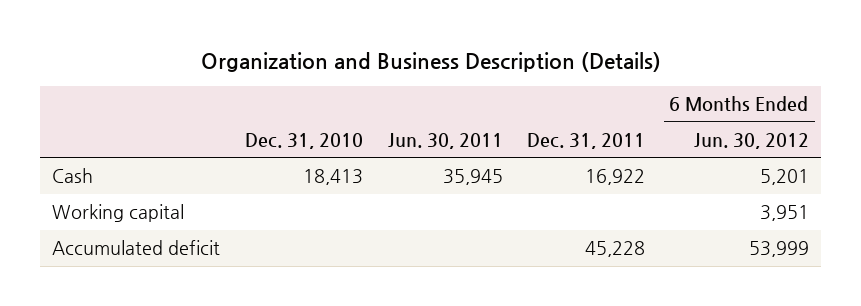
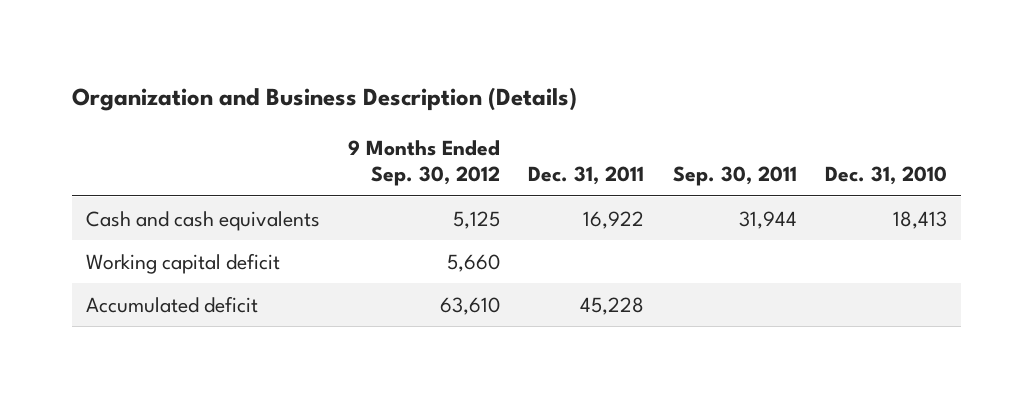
- | Dec. 31, 2010 | Jun. 30, 2011 | Dec. 31, 2011 | 6 Months Ended Jun. 30, 2012
+ | 9 Months Ended Sep. 30, 2012 | Dec. 31, 2011 | Sep. 30, 2011 | Dec. 31, 2010
- Cash | 18,413 | 35,945 | 16,922 | 5,201
- Working capital | | | | 3,951
+ Cash and cash equivalents | 5,125 | 16,922 | 31,944 | 18,413
+ Working capital deficit | 5,660 | | |

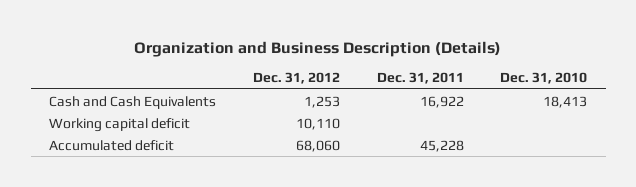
- | 9 Months Ended Sep. 30, 2012 | Dec. 31, 2011 | Sep. 30, 2011 | Dec. 31, 2010
+ | Dec. 31, 2012 | Dec. 31, 2011 | Dec. 31, 2010
- Cash and cash equivalents | 5,125 | 16,922 | 31,944 | 18,413
+ Cash and Cash Equivalents | 1,253 | 16,922 | 18,413

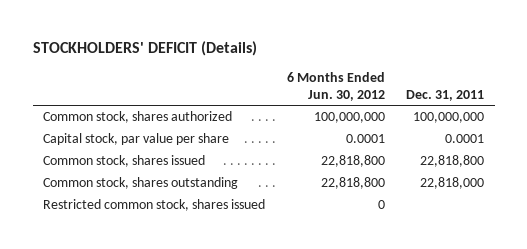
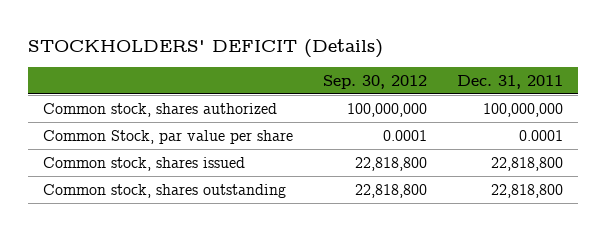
- | 6 Months Ended Jun. 30, 2012 | Dec. 31, 2011
+ | Sep. 30, 2012 | Dec. 31, 2011
- Capital stock, par value per share | 0.0001 | 0.0001
+ Common Stock, par value per share | 0.0001 | 0.0001
- Common stock, shares outstanding | 22,818,800 | 22,818,000
- Restricted common stock, shares issued | 0 |
+ Common stock, shares outstanding | 22,818,800 | 22,818,800

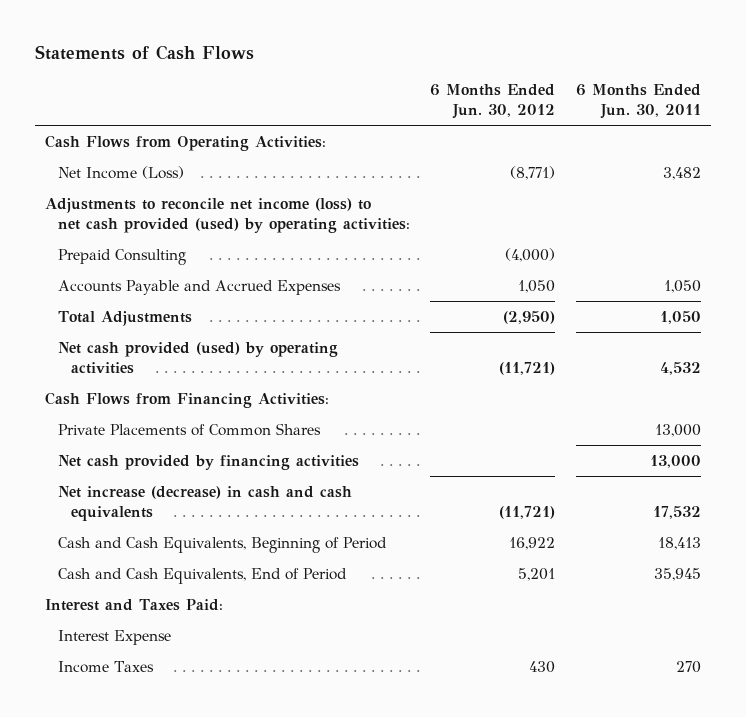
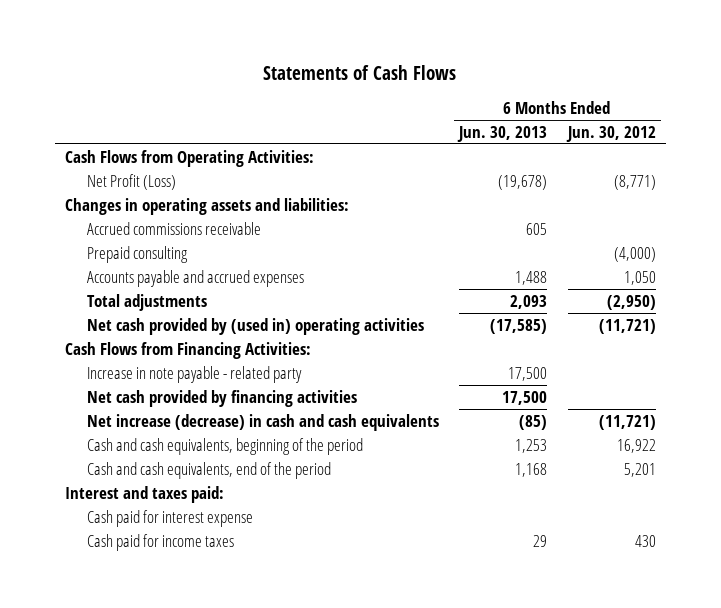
- | 6 Months Ended Jun. 30, 2012 | 6 Months Ended Jun. 30, 2011
+ | 6 Months Ended Jun. 30, 2013 | 6 Months Ended Jun. 30, 2012
- Net Income (Loss) | (8,771) | 3,482
- Adjustments to reconcile net income (loss) to net cash provided (used) by operating activities:
- Prepaid Consulting | (4,000) |
- Accounts Payable and Accrued Expenses | 1,050 | 1,050
- Total Adjustments | (2,950) | 1,050
- Net cash provided (used) by operating activities | (11,721) | 4,532
+ Net Profit (Loss) | (19,678) | (8,771)
+ Changes in operating assets and liabilities:
+ Accrued commissions receivable | 605 |
+ Prepaid consulting | | (4,000)
+ Accounts payable and accrued expenses | 1,488 | 1,050
+ Total adjustments | 2,093 | (2,950)
+ Net cash provided by (used in) operating activities | (17,585) | (11,721)
- Private Placements of Common Shares | | 13,000
+ Increase in note payable - related party | 17,500 |
- Cash and Cash Equivalents, Beginning of Period | 16,922 | 18,413
- Cash and Cash Equivalents, End of Period | 5,201 | 35,945
- Interest and Taxes Paid:
- Interest Expense
- Income Taxes | 430 | 270
+ Cash and cash equivalents, beginning of the period | 1,253 | 16,922
+ Cash and cash equivalents, end of the period | 1,168 | 5,201
+ Interest and taxes paid:
+ Cash paid for interest expense
+ Cash paid for income taxes | 29 | 430

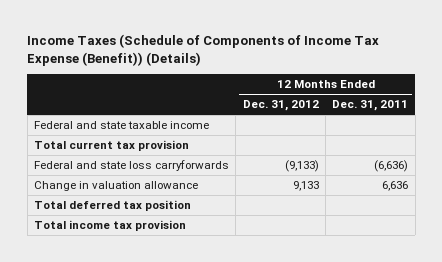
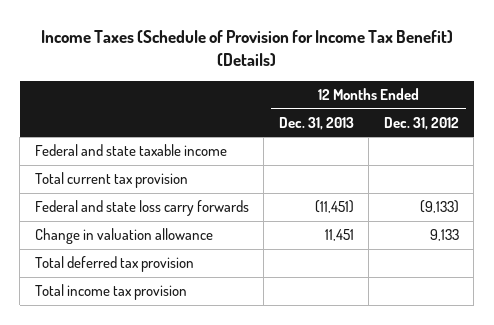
- Income Taxes (Schedule of Components of Income Tax Expense (Benefit)) (Details)
+ Income Taxes (Schedule of Provision for Income Tax Benefit) (Details)
- | 12 Months Ended Dec. 31, 2012 | 12 Months Ended Dec. 31, 2011
+ | 12 Months Ended Dec. 31, 2013 | 12 Months Ended Dec. 31, 2012
- Federal and state loss carryforwards | (9,133) | (6,636)
+ Federal and state loss carry forwards | (11,451) | (9,133)
- Total deferred tax position
+ Total deferred tax provision

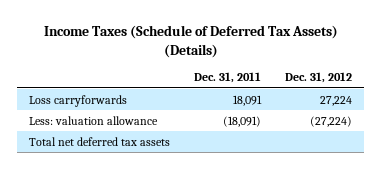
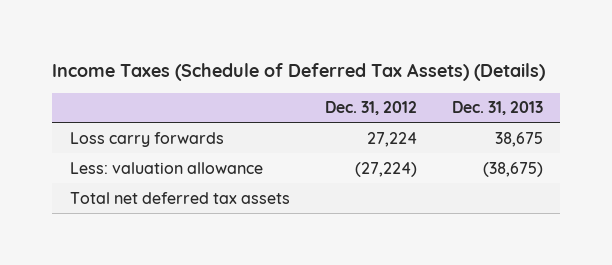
- | Dec. 31, 2011 | Dec. 31, 2012
+ | Dec. 31, 2012 | Dec. 31, 2013
- Loss carryforwards | 18,091 | 27,224
+ Loss carry forwards | 27,224 | 38,675

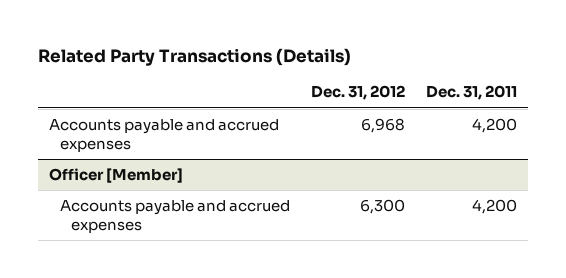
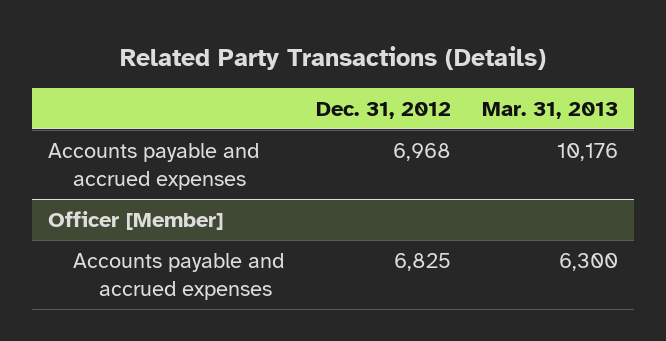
- | Dec. 31, 2012 | Dec. 31, 2011
+ | Dec. 31, 2012 | Mar. 31, 2013
@ Officer [Member]
- Accounts payable and accrued expenses | 6,300 | 4,200
+ Accounts payable and accrued expenses | 6,825 | 6,300

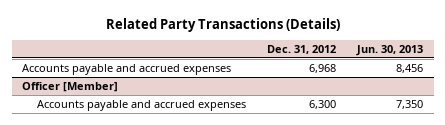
- | Dec. 31, 2012 | Mar. 31, 2013
+ | Dec. 31, 2012 | Jun. 30, 2013
@ Officer [Member]
- Accounts payable and accrued expenses | 6,825 | 6,300
+ Accounts payable and accrued expenses | 6,300 | 7,350

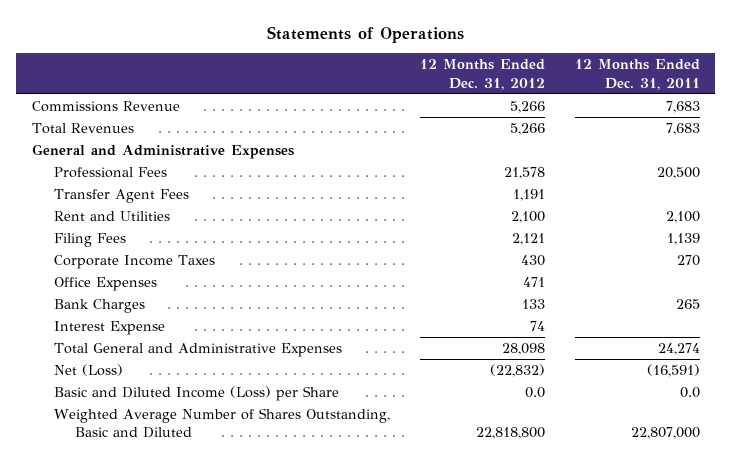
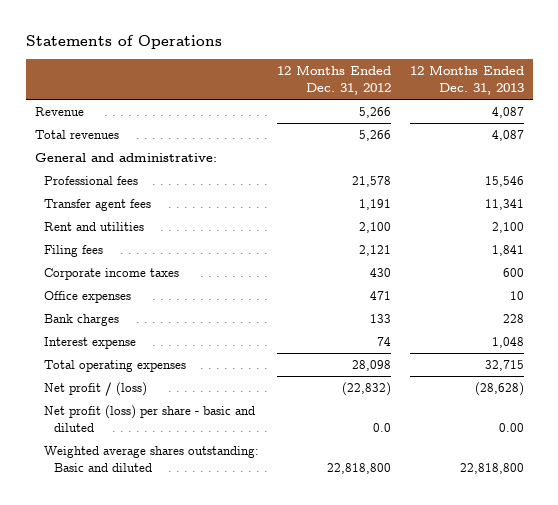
- | 12 Months Ended Dec. 31, 2012 | 12 Months Ended Dec. 31, 2011
+ | 12 Months Ended Dec. 31, 2012 | 12 Months Ended Dec. 31, 2013
- Commissions Revenue | 5,266 | 7,683
- Total Revenues | 5,266 | 7,683
- General and Administrative Expenses
- Professional Fees | 21,578 | 20,500
- Transfer Agent Fees | 1,191 |
- Rent and Utilities | 2,100 | 2,100
- Filing Fees | 2,121 | 1,139
- Corporate Income Taxes | 430 | 270
- Office Expenses | 471 |
- Bank Charges | 133 | 265
- Interest Expense | 74 |
- Total General and Administrative Expenses | 28,098 | 24,274
- Net (Loss) | (22,832) | (16,591)
- Basic and Diluted Income (Loss) per Share | 0.0 | 0.0
- Weighted Average Number of Shares Outstanding, Basic and Diluted | 22,818,800 | 22,807,000
+ Revenue | 5,266 | 4,087
+ Total revenues | 5,266 | 4,087
+ General and administrative:
+ Professional fees | 21,578 | 15,546
+ Transfer agent fees | 1,191 | 11,341
+ Rent and utilities | 2,100 | 2,100
+ Filing fees | 2,121 | 1,841
+ Corporate income taxes | 430 | 600
+ Office expenses | 471 | 10
+ Bank charges | 133 | 228
+ Interest expense | 74 | 1,048
+ Total operating expenses | 28,098 | 32,715
+ Net profit / (loss) | (22,832) | (28,628)
+ Net profit (loss) per share - basic and diluted | 0.0 | 0.00
+ Weighted average shares outstanding: Basic and diluted | 22,818,800 | 22,818,800

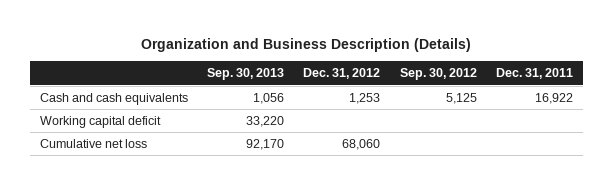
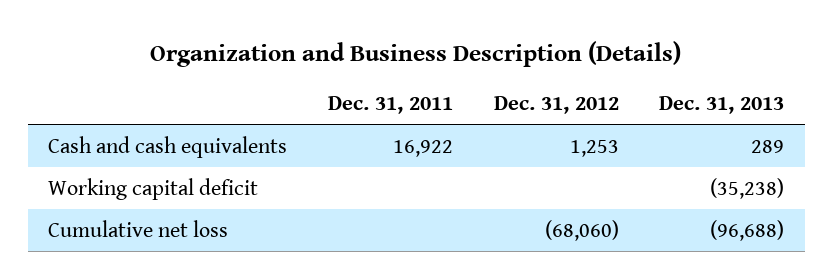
- | Sep. 30, 2013 | Dec. 31, 2012 | Sep. 30, 2012 | Dec. 31, 2011
+ | Dec. 31, 2011 | Dec. 31, 2012 | Dec. 31, 2013
- Cumulative net loss | 92,170 | 68,060 | |
+ Cumulative net loss | | (68,060) | (96,688)

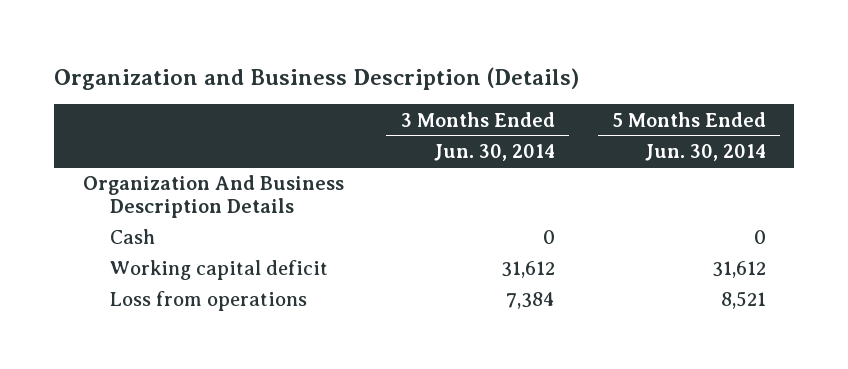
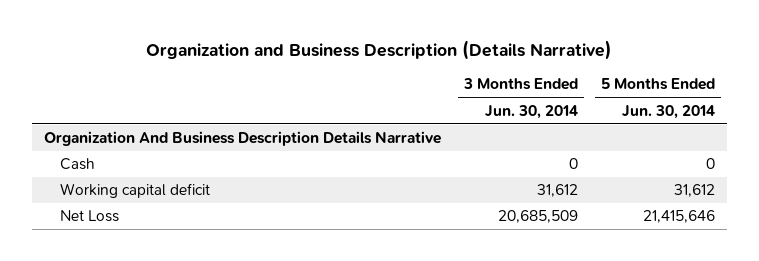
- Organization and Business Description (Details)
+ Organization and Business Description (Details Narrative)
- Organization And Business Description Details
+ Organization And Business Description Details Narrative
- Loss from operations | 7,384 | 8,521
+ Net Loss | 20,685,509 | 21,415,646

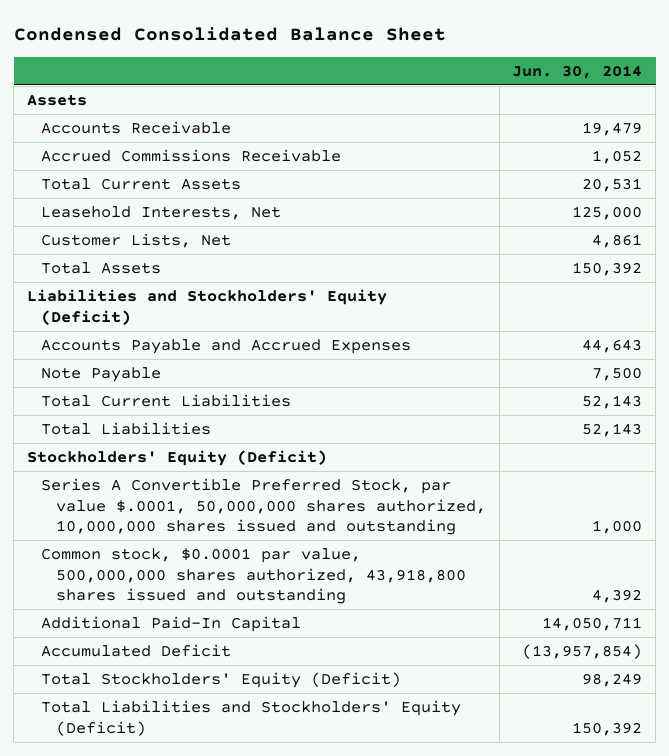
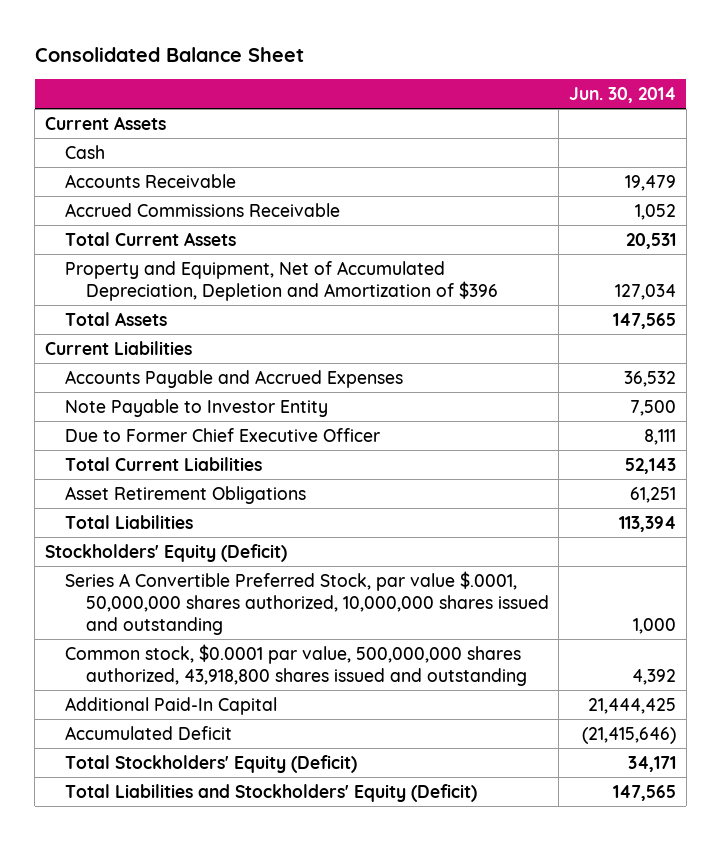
- Condensed Consolidated Balance Sheet
+ Consolidated Balance Sheet
- Assets
+ Current Assets
+ Cash
- Leasehold Interests, Net | 125,000
- Customer Lists, Net | 4,861
- Total Assets | 150,392
- Liabilities and Stockholders' Equity (Deficit)
- Accounts Payable and Accrued Expenses | 44,643
- Note Payable | 7,500
+ Property and Equipment, Net of Accumulated Depreciation, Depletion and Amortization of $396 | 127,034
+ Total Assets | 147,565
+ Current Liabilities
+ Accounts Payable and Accrued Expenses | 36,532
+ Note Payable to Investor Entity | 7,500
+ Due to Former Chief Executive Officer | 8,111
- Total Liabilities | 52,143
+ Asset Retirement Obligations | 61,251
+ Total Liabilities | 113,394
- Additional Paid-In Capital | 14,050,711
- Accumulated Deficit | (13,957,854)
- Total Stockholders' Equity (Deficit) | 98,249
- Total Liabilities and Stockholders' Equity (Deficit) | 150,392
+ Additional Paid-In Capital | 21,444,425
+ Accumulated Deficit | (21,415,646)
+ Total Stockholders' Equity (Deficit) | 34,171
+ Total Liabilities and Stockholders' Equity (Deficit) | 147,565

